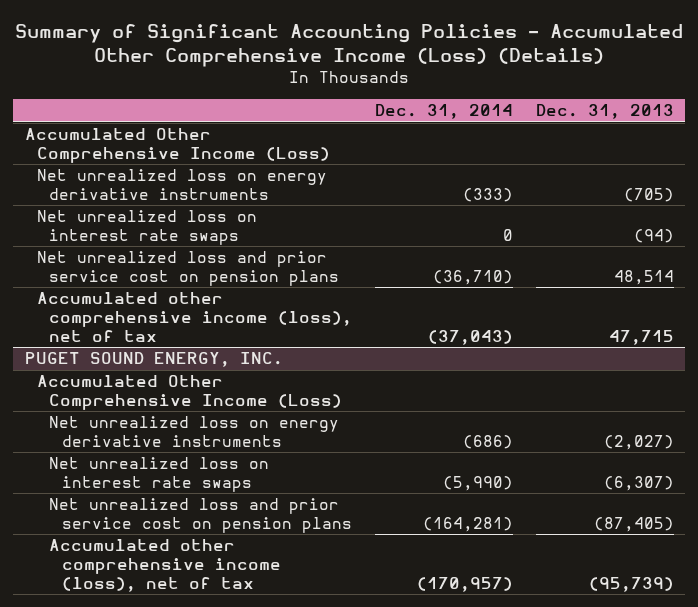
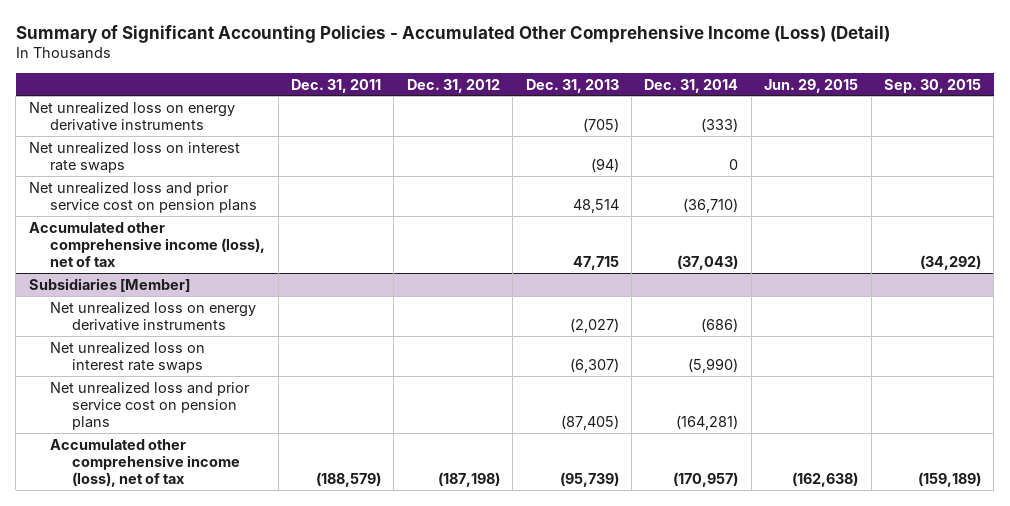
- Summary of Significant Accounting Policies - Accumulated Other Comprehensive Income (Loss) (Details)
+ Summary of Significant Accounting Policies - Accumulated Other Comprehensive Income (Loss) (Detail)
- | Dec. 31, 2014 | Dec. 31, 2013
+ | Dec. 31, 2011 | Dec. 31, 2012 | Dec. 31, 2013 | Dec. 31, 2014 | Jun. 29, 2015 | Sep. 30, 2015
- Accumulated Other Comprehensive Income (Loss)
- PUGET SOUND ENERGY, INC.
- Accumulated Other Comprehensive Income (Loss)
+ Subsidiaries [Member]

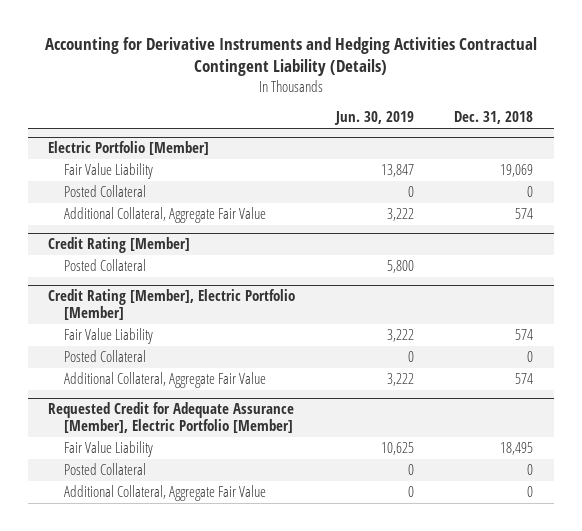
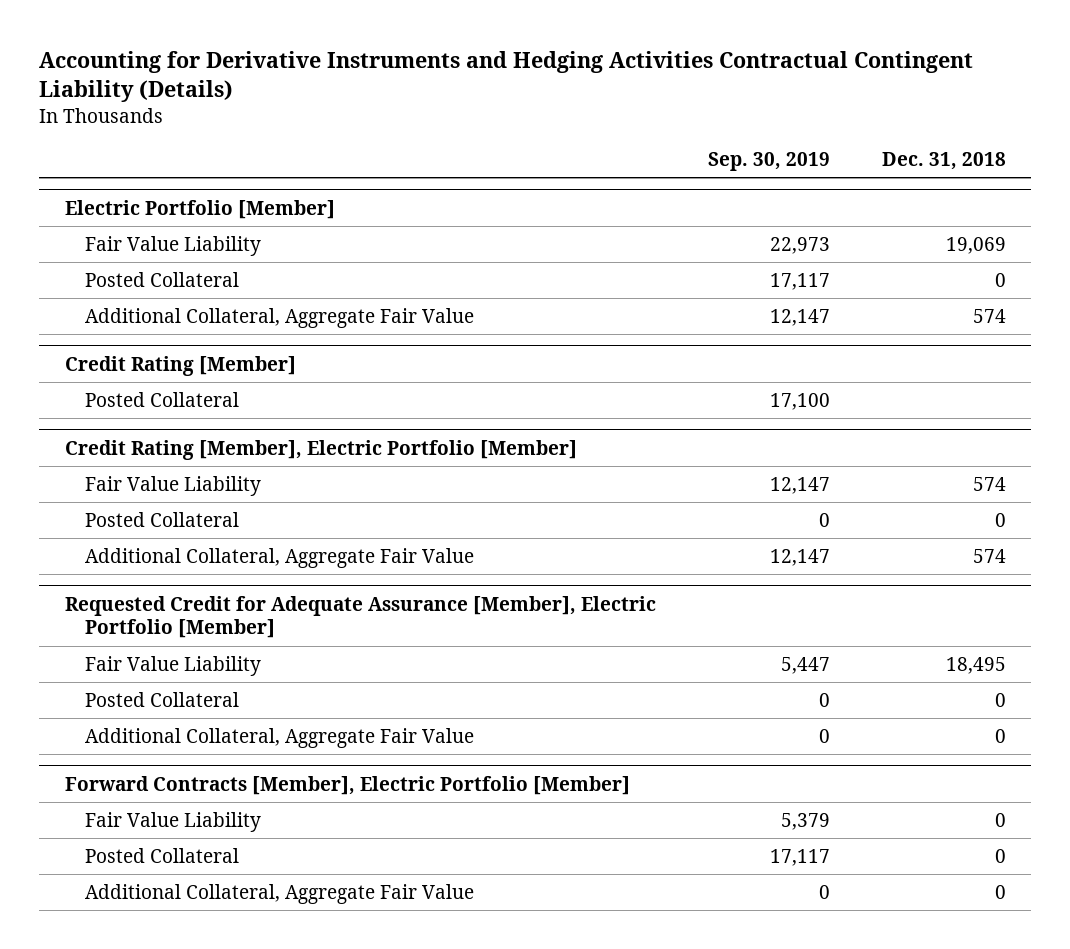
- | Jun. 30, 2019 | Dec. 31, 2018
+ | Sep. 30, 2019 | Dec. 31, 2018
+ Forward Contracts [Member], Electric Portfolio [Member]
+ Fair Value Liability | 5,379 | 0
+ Posted Collateral | 17,117 | 0
+ Additional Collateral, Aggregate Fair Value | 0 | 0

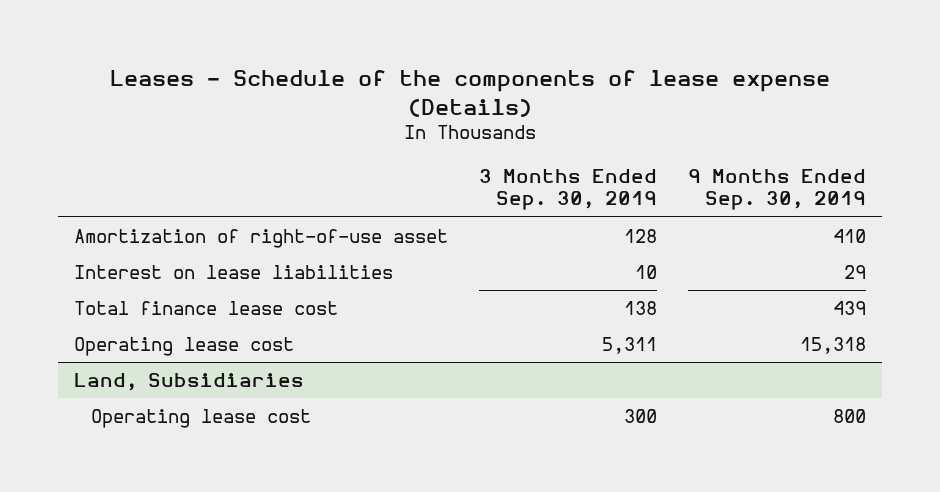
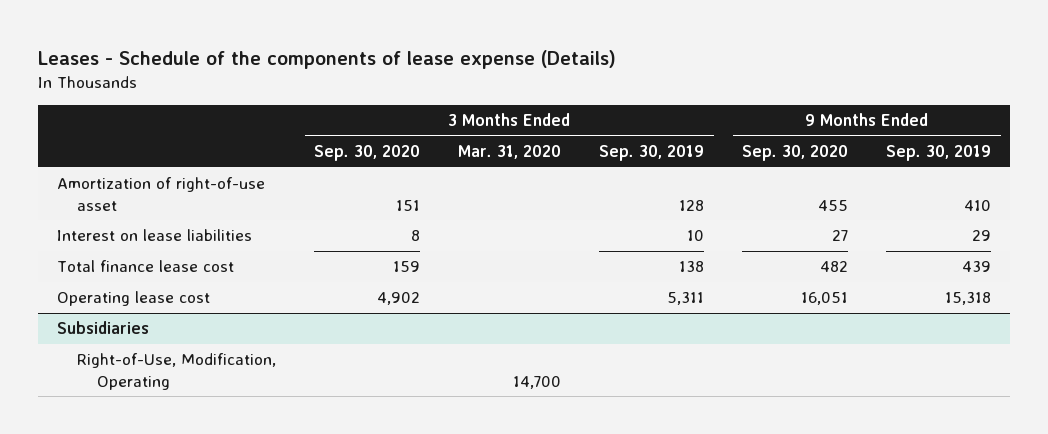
- | 3 Months Ended Sep. 30, 2019 | 9 Months Ended Sep. 30, 2019
+ | 3 Months Ended Sep. 30, 2020 | 3 Months Ended Mar. 31, 2020 | 3 Months Ended Sep. 30, 2019 | 9 Months Ended Sep. 30, 2020 | 9 Months Ended Sep. 30, 2019
- Land, Subsidiaries
- Operating lease cost | 300 | 800
+ Subsidiaries
+ Right-of-Use, Modification, Operating | | 14,700 | | |

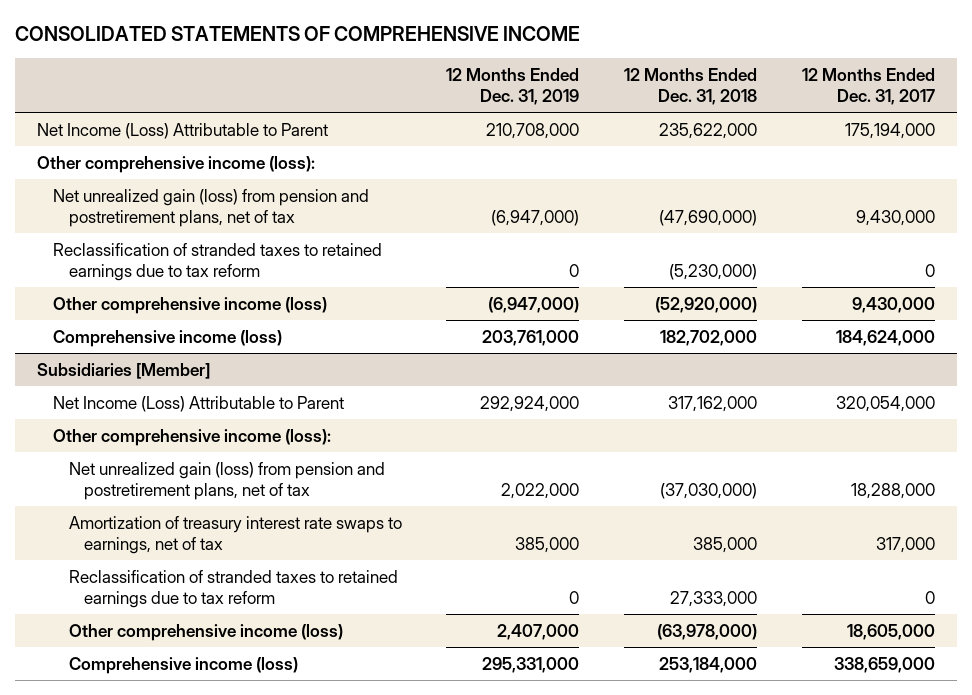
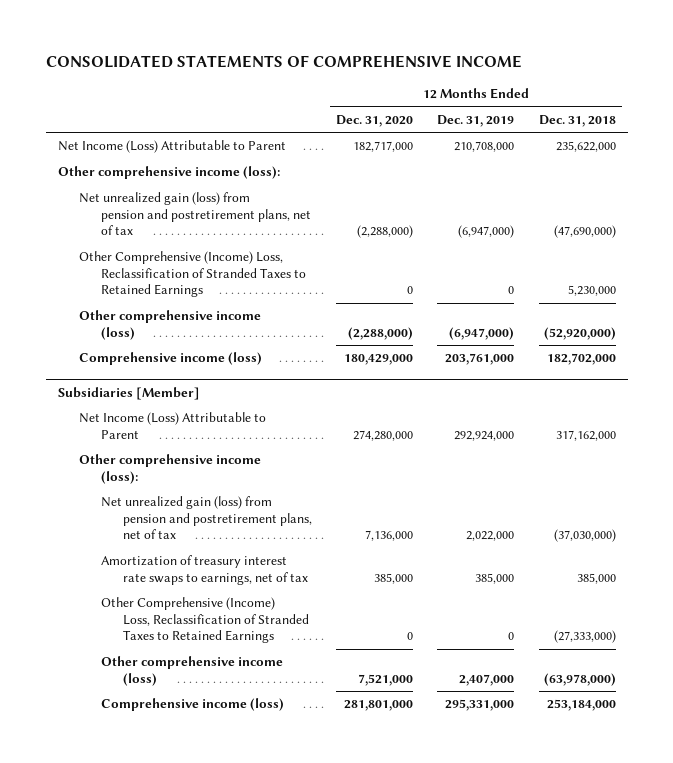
- | 12 Months Ended Dec. 31, 2019 | 12 Months Ended Dec. 31, 2018 | 12 Months Ended Dec. 31, 2017
+ | 12 Months Ended Dec. 31, 2020 | 12 Months Ended Dec. 31, 2019 | 12 Months Ended Dec. 31, 2018
- Reclassification of stranded taxes to retained earnings due to tax reform | 0 | (5,230,000) | 0
+ Other Comprehensive (Income) Loss, Reclassification of Stranded Taxes to Retained Earnings | 0 | 0 | 5,230,000
@ Subsidiaries [Member]
- Reclassification of stranded taxes to retained earnings due to tax reform | 0 | 27,333,000 | 0
+ Other Comprehensive (Income) Loss, Reclassification of Stranded Taxes to Retained Earnings | 0 | 0 | (27,333,000)

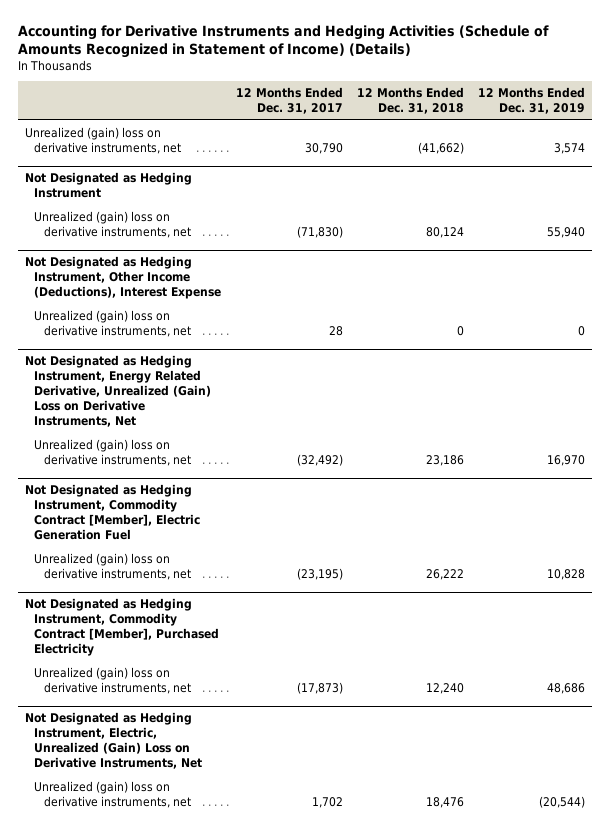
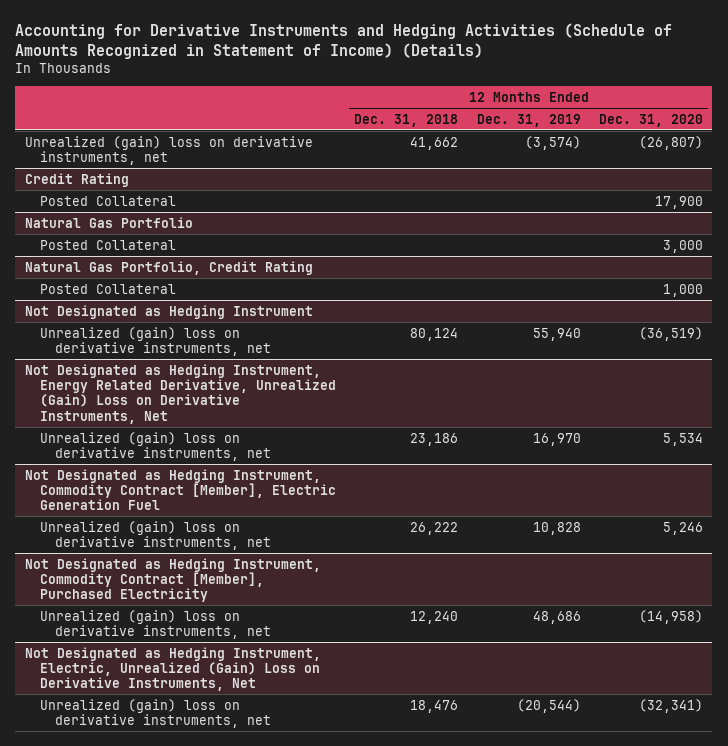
- | 12 Months Ended Dec. 31, 2017 | 12 Months Ended Dec. 31, 2018 | 12 Months Ended Dec. 31, 2019
+ | 12 Months Ended Dec. 31, 2018 | 12 Months Ended Dec. 31, 2019 | 12 Months Ended Dec. 31, 2020
- Unrealized (gain) loss on derivative instruments, net | 30,790 | (41,662) | 3,574
+ Unrealized (gain) loss on derivative instruments, net | 41,662 | (3,574) | (26,807)
+ Credit Rating
+ Posted Collateral | | | 17,900
+ Natural Gas Portfolio
+ Posted Collateral | | | 3,000
+ Natural Gas Portfolio, Credit Rating
+ Posted Collateral | | | 1,000
- Not Designated as Hedging Instrument, Other Income (Deductions), Interest Expense
- Unrealized (gain) loss on derivative instruments, net | 28 | 0 | 0

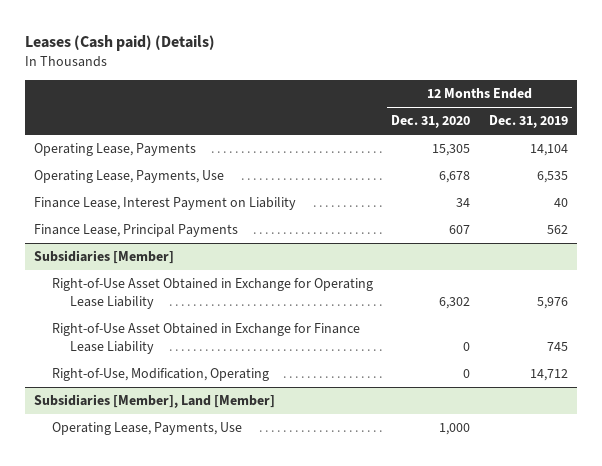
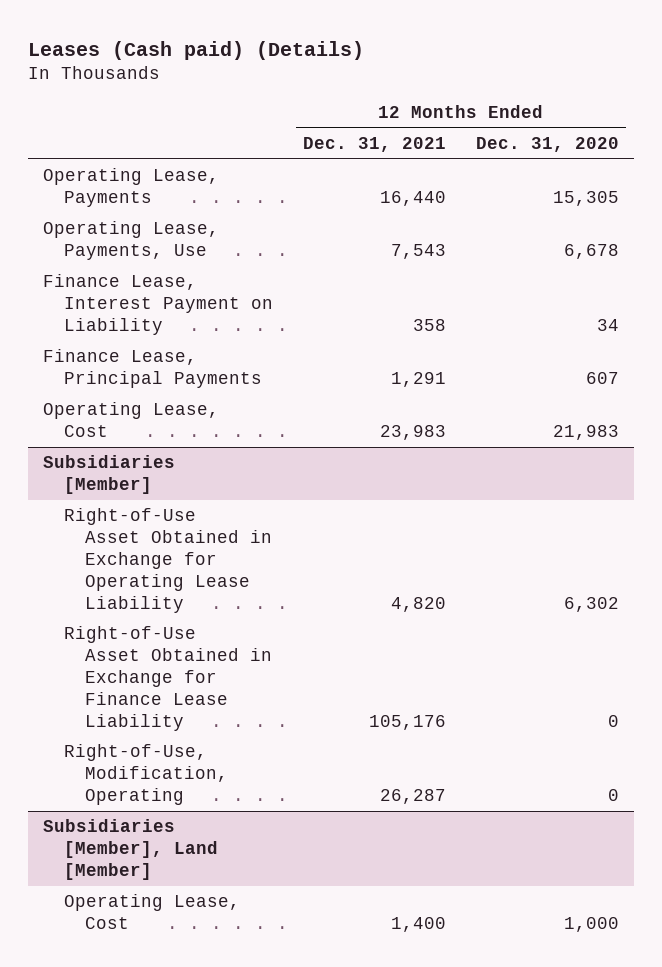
- | 12 Months Ended Dec. 31, 2020 | 12 Months Ended Dec. 31, 2019
+ | 12 Months Ended Dec. 31, 2021 | 12 Months Ended Dec. 31, 2020
+ Operating Lease, Cost | 23,983 | 21,983
@ Subsidiaries [Member], Land [Member]
- Operating Lease, Payments, Use | 1,000 |
+ Operating Lease, Cost | 1,400 | 1,000

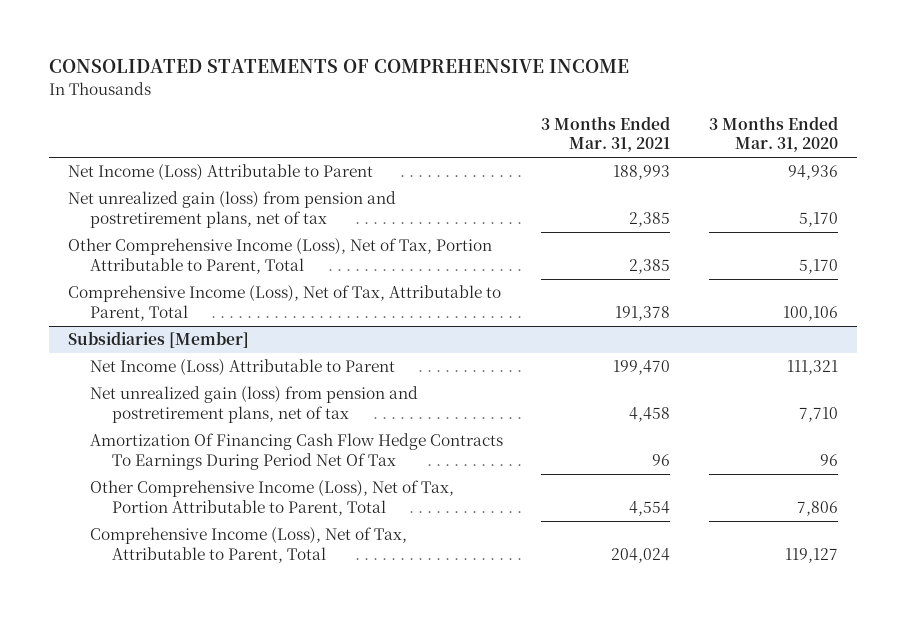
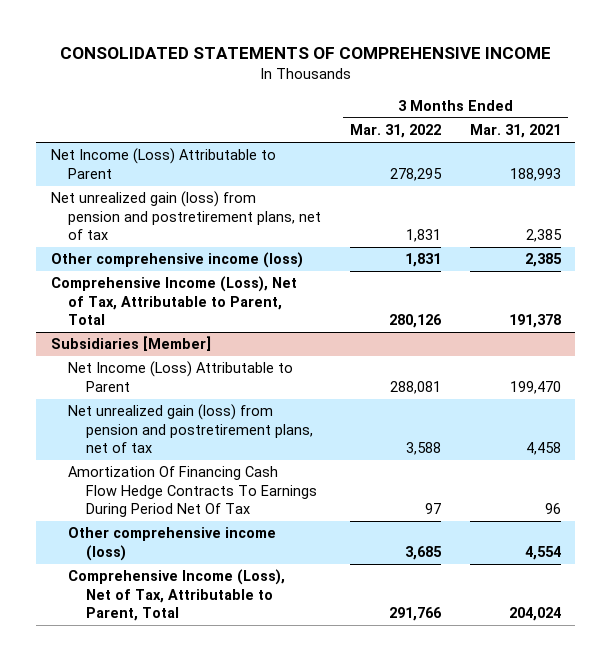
- | 3 Months Ended Mar. 31, 2021 | 3 Months Ended Mar. 31, 2020
+ | 3 Months Ended Mar. 31, 2022 | 3 Months Ended Mar. 31, 2021
- Other Comprehensive Income (Loss), Net of Tax, Portion Attributable to Parent, Total | 2,385 | 5,170
+ Other comprehensive income (loss) | 1,831 | 2,385
@ Subsidiaries [Member]
- Other Comprehensive Income (Loss), Net of Tax, Portion Attributable to Parent, Total | 4,554 | 7,806
+ Other comprehensive income (loss) | 3,685 | 4,554

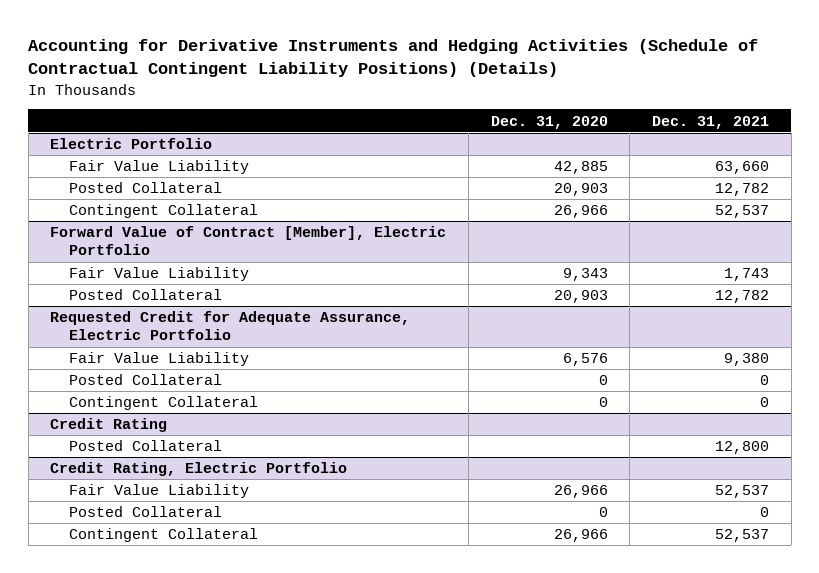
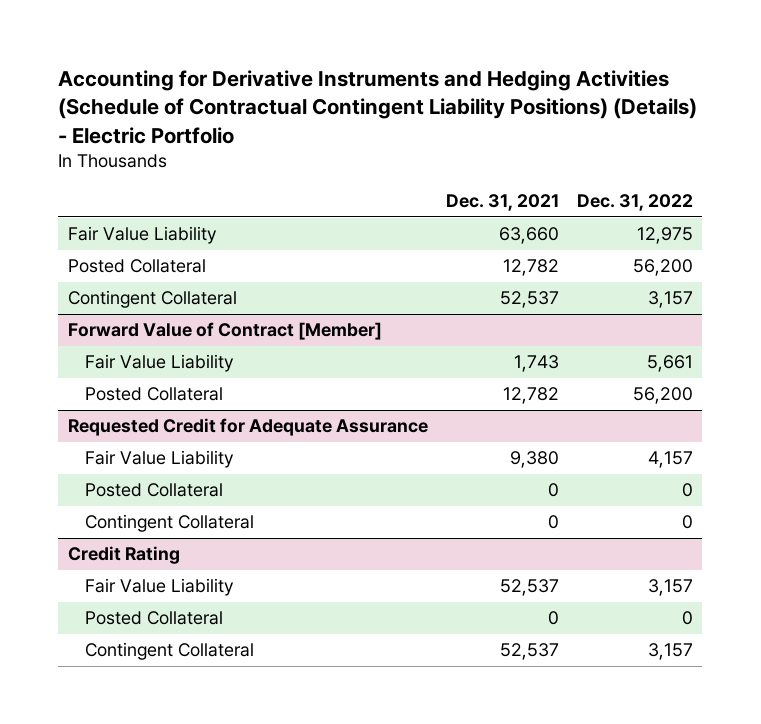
- Accounting for Derivative Instruments and Hedging Activities (Schedule of Contractual Contingent Liability Positions) (Details)
+ Accounting for Derivative Instruments and Hedging Activities (Schedule of Contractual Contingent Liability Positions) (Details) - Electric Portfolio
- | Dec. 31, 2020 | Dec. 31, 2021
+ | Dec. 31, 2021 | Dec. 31, 2022
- Electric Portfolio
- Forward Value of Contract [Member], Electric Portfolio
+ Forward Value of Contract [Member]
- Requested Credit for Adequate Assurance, Electric Portfolio
+ Requested Credit for Adequate Assurance
@ Credit Rating
- Posted Collateral | | 12,800
- Credit Rating, Electric Portfolio

